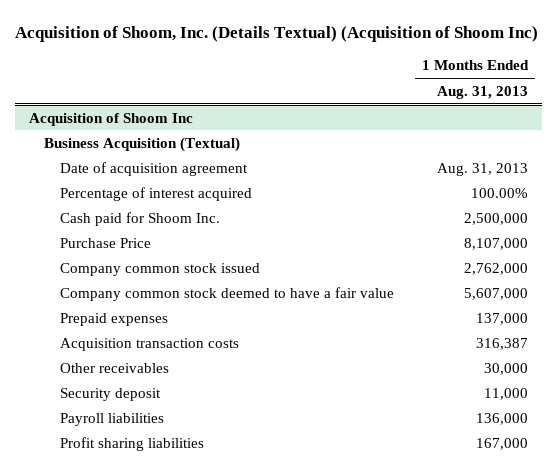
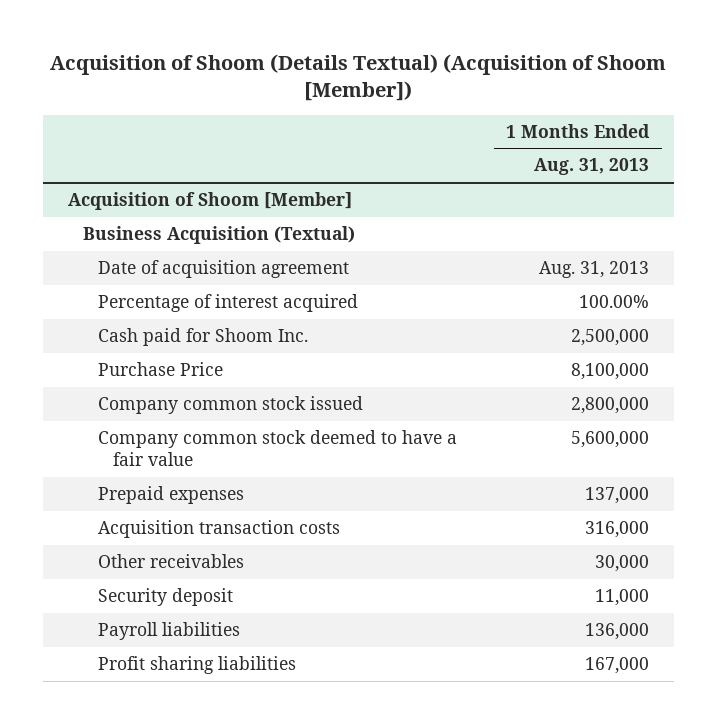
- Acquisition of Shoom, Inc. (Details Textual) (Acquisition of Shoom Inc)
+ Acquisition of Shoom (Details Textual) (Acquisition of Shoom [Member])
- Acquisition of Shoom Inc
+ Acquisition of Shoom [Member]
- Purchase Price | 8,107,000
- Company common stock issued | 2,762,000
- Company common stock deemed to have a fair value | 5,607,000
+ Purchase Price | 8,100,000
+ Company common stock issued | 2,800,000
+ Company common stock deemed to have a fair value | 5,600,000
- Acquisition transaction costs | 316,387
+ Acquisition transaction costs | 316,000

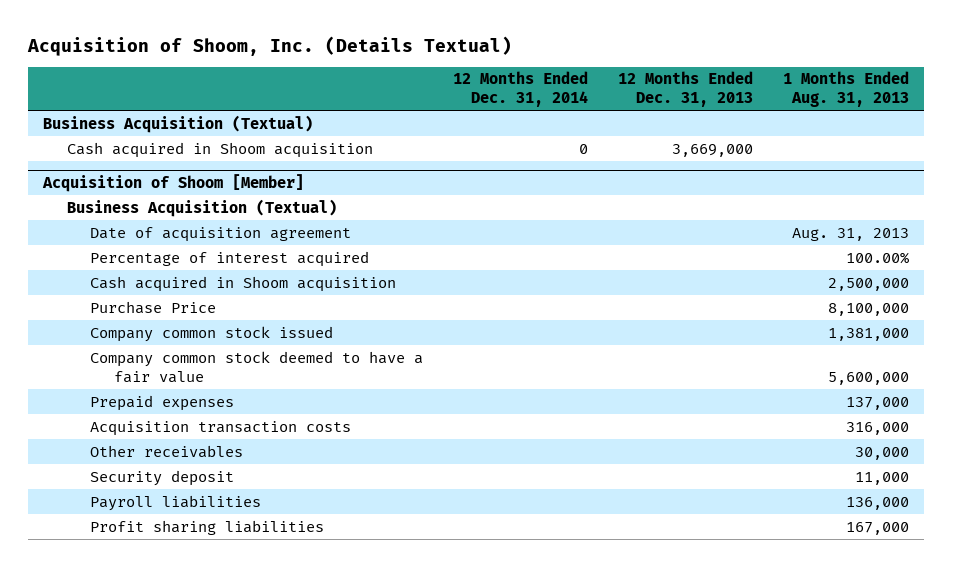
- Acquisition of Shoom (Details Textual) (Acquisition of Shoom [Member])
+ Acquisition of Shoom, Inc. (Details Textual)
- | 1 Months Ended Aug. 31, 2013
+ | 12 Months Ended Dec. 31, 2014 | 12 Months Ended Dec. 31, 2013 | 1 Months Ended Aug. 31, 2013
+ Business Acquisition (Textual)
+ Cash acquired in Shoom acquisition | 0 | 3,669,000 |
@ Acquisition of Shoom [Member]
- Cash paid for Shoom Inc. | 2,500,000
+ Cash acquired in Shoom acquisition | | | 2,500,000
- Company common stock issued | 2,800,000
+ Company common stock issued | | | 1,381,000

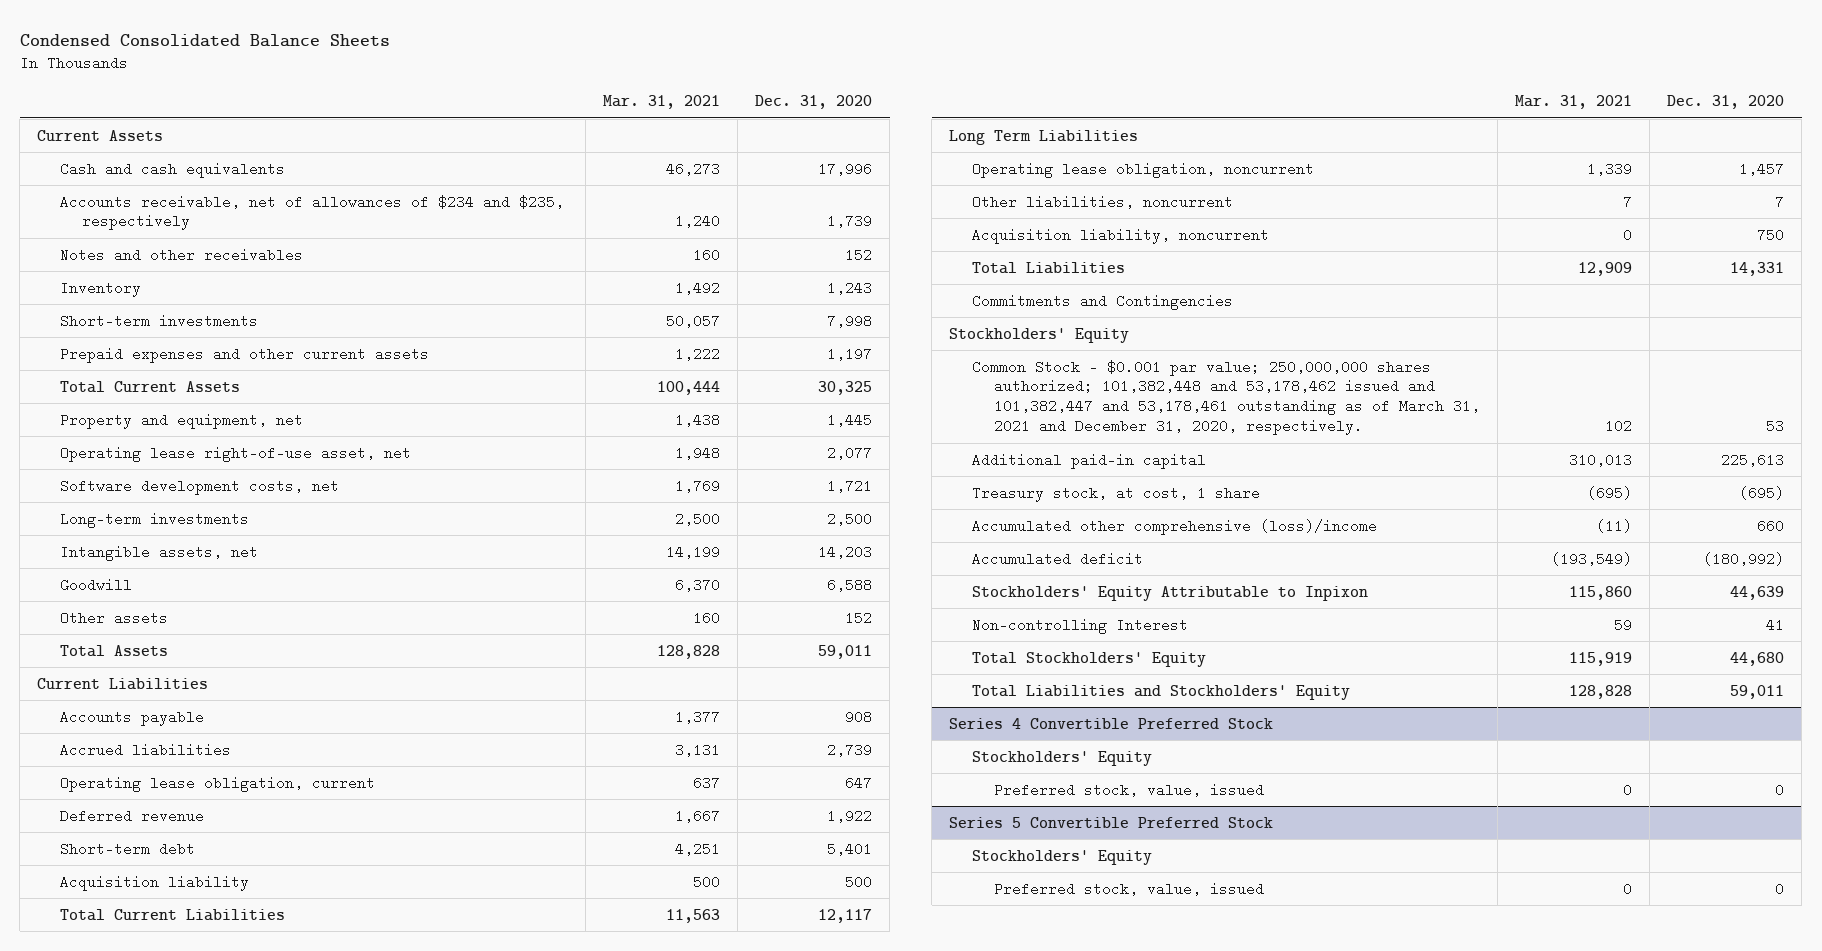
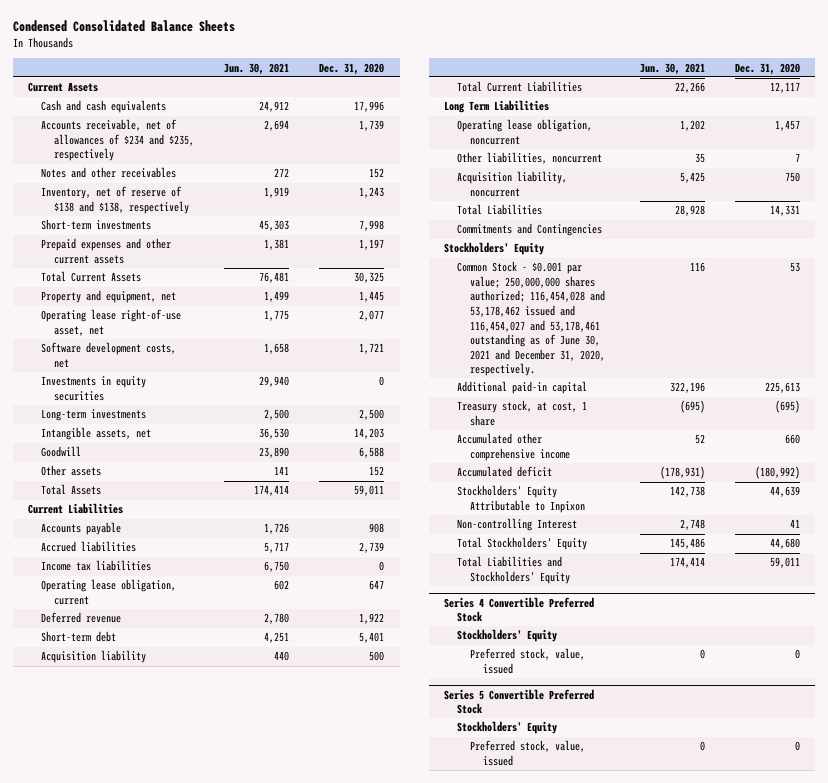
- | Mar. 31, 2021 | Dec. 31, 2020
+ | Jun. 30, 2021 | Dec. 31, 2020
- Inventory | 1,492 | 1,243
+ Inventory, net of reserve of $138 and $138, respectively | 1,919 | 1,243
+ Investments in equity securities | 29,940 | 0
+ Income tax liabilities | 6,750 | 0
- Common Stock - $0.001 par value; 250,000,000 shares authorized; 101,382,448 and 53,178,462 issued and 101,382,447 and 53,178,461 outstanding as of March 31, 2021 and December 31, 2020, respectively. | 102 | 53
+ Common Stock - $0.001 par value; 250,000,000 shares authorized; 116,454,028 and 53,178,462 issued and 116,454,027 and 53,178,461 outstanding as of June 30, 2021 and December 31, 2020, respectively. | 116 | 53
- Accumulated other comprehensive (loss)/income | (11) | 660
+ Accumulated other comprehensive income | 52 | 660

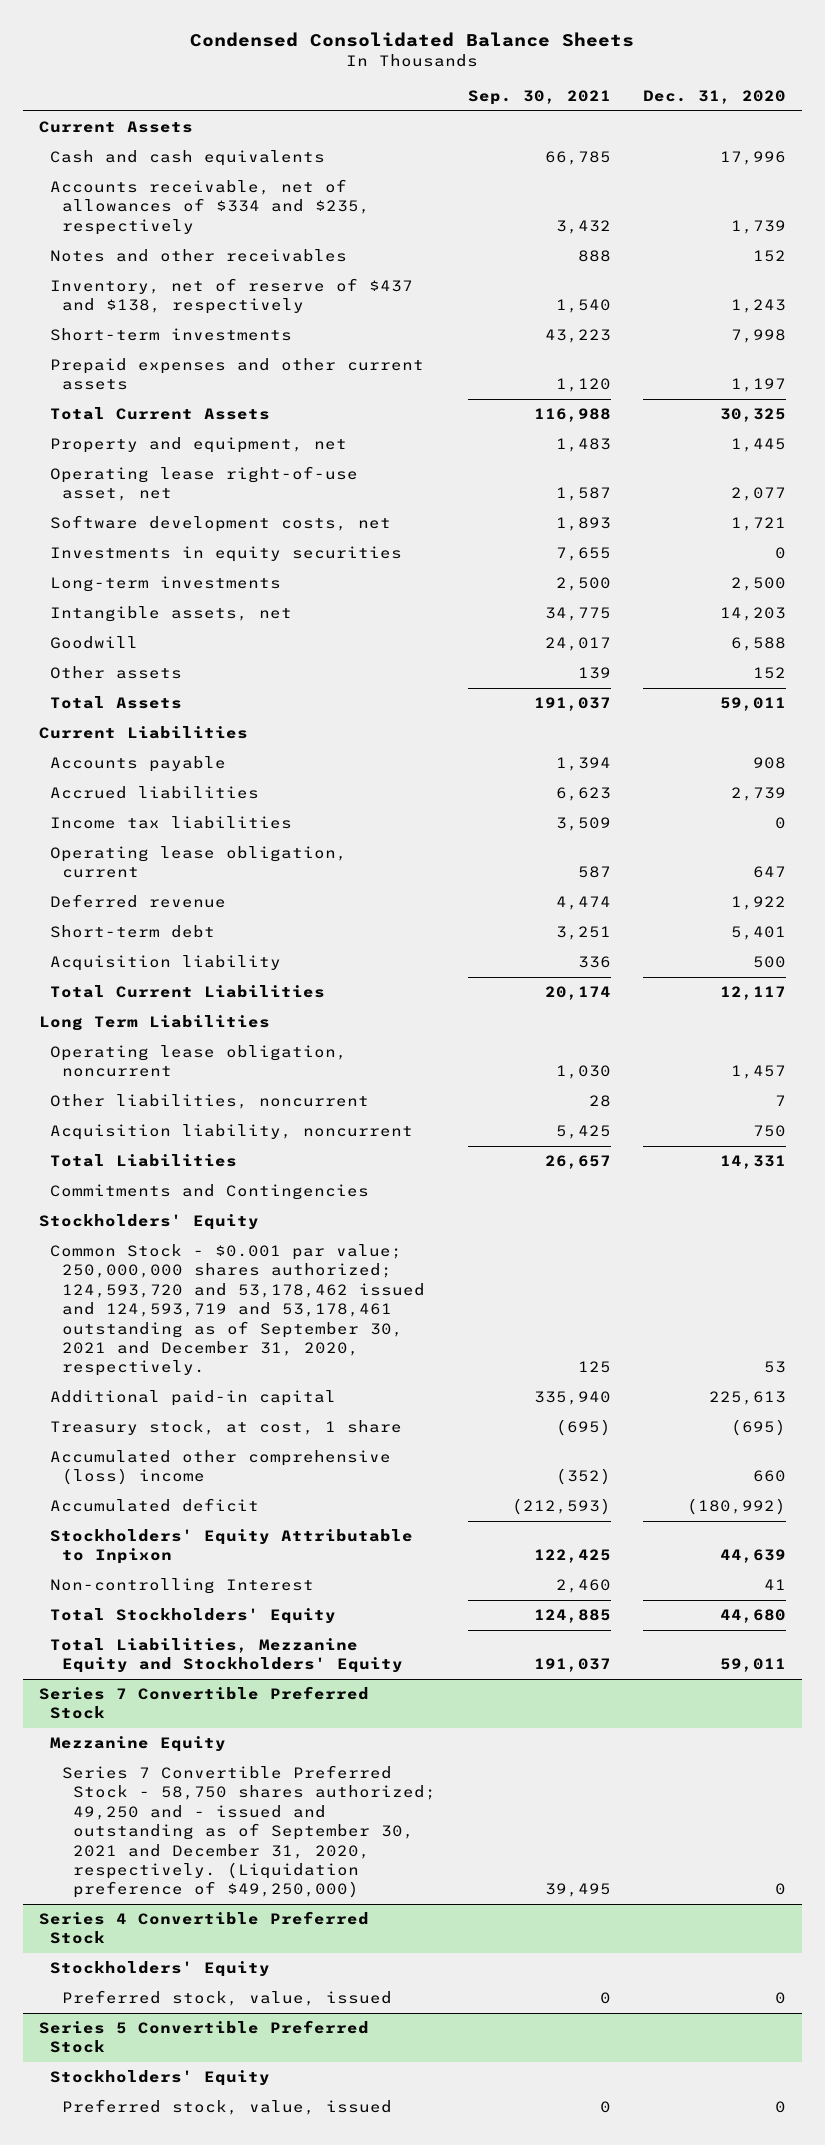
- | Jun. 30, 2021 | Dec. 31, 2020
+ | Sep. 30, 2021 | Dec. 31, 2020
- Accounts receivable, net of allowances of $234 and $235, respectively | 2,694 | 1,739
+ Accounts receivable, net of allowances of $334 and $235, respectively | 3,432 | 1,739
- Inventory, net of reserve of $138 and $138, respectively | 1,919 | 1,243
+ Inventory, net of reserve of $437 and $138, respectively | 1,540 | 1,243
- Common Stock - $0.001 par value; 250,000,000 shares authorized; 116,454,028 and 53,178,462 issued and 116,454,027 and 53,178,461 outstanding as of June 30, 2021 and December 31, 2020, respectively. | 116 | 53
+ Common Stock - $0.001 par value; 250,000,000 shares authorized; 124,593,720 and 53,178,462 issued and 124,593,719 and 53,178,461 outstanding as of September 30, 2021 and December 31, 2020, respectively. | 125 | 53
- Accumulated other comprehensive income | 52 | 660
+ Accumulated other comprehensive (loss) income | (352) | 660
- Total Liabilities and Stockholders' Equity | 174,414 | 59,011
+ Total Liabilities, Mezzanine Equity and Stockholders' Equity | 191,037 | 59,011
+ Series 7 Convertible Preferred Stock
+ Mezzanine Equity
+ Series 7 Convertible Preferred Stock - 58,750 shares authorized; 49,250 and - issued and outstanding as of September 30, 2021 and December 31, 2020, respectively. (Liquidation preference of $49,250,000) | 39,495 | 0

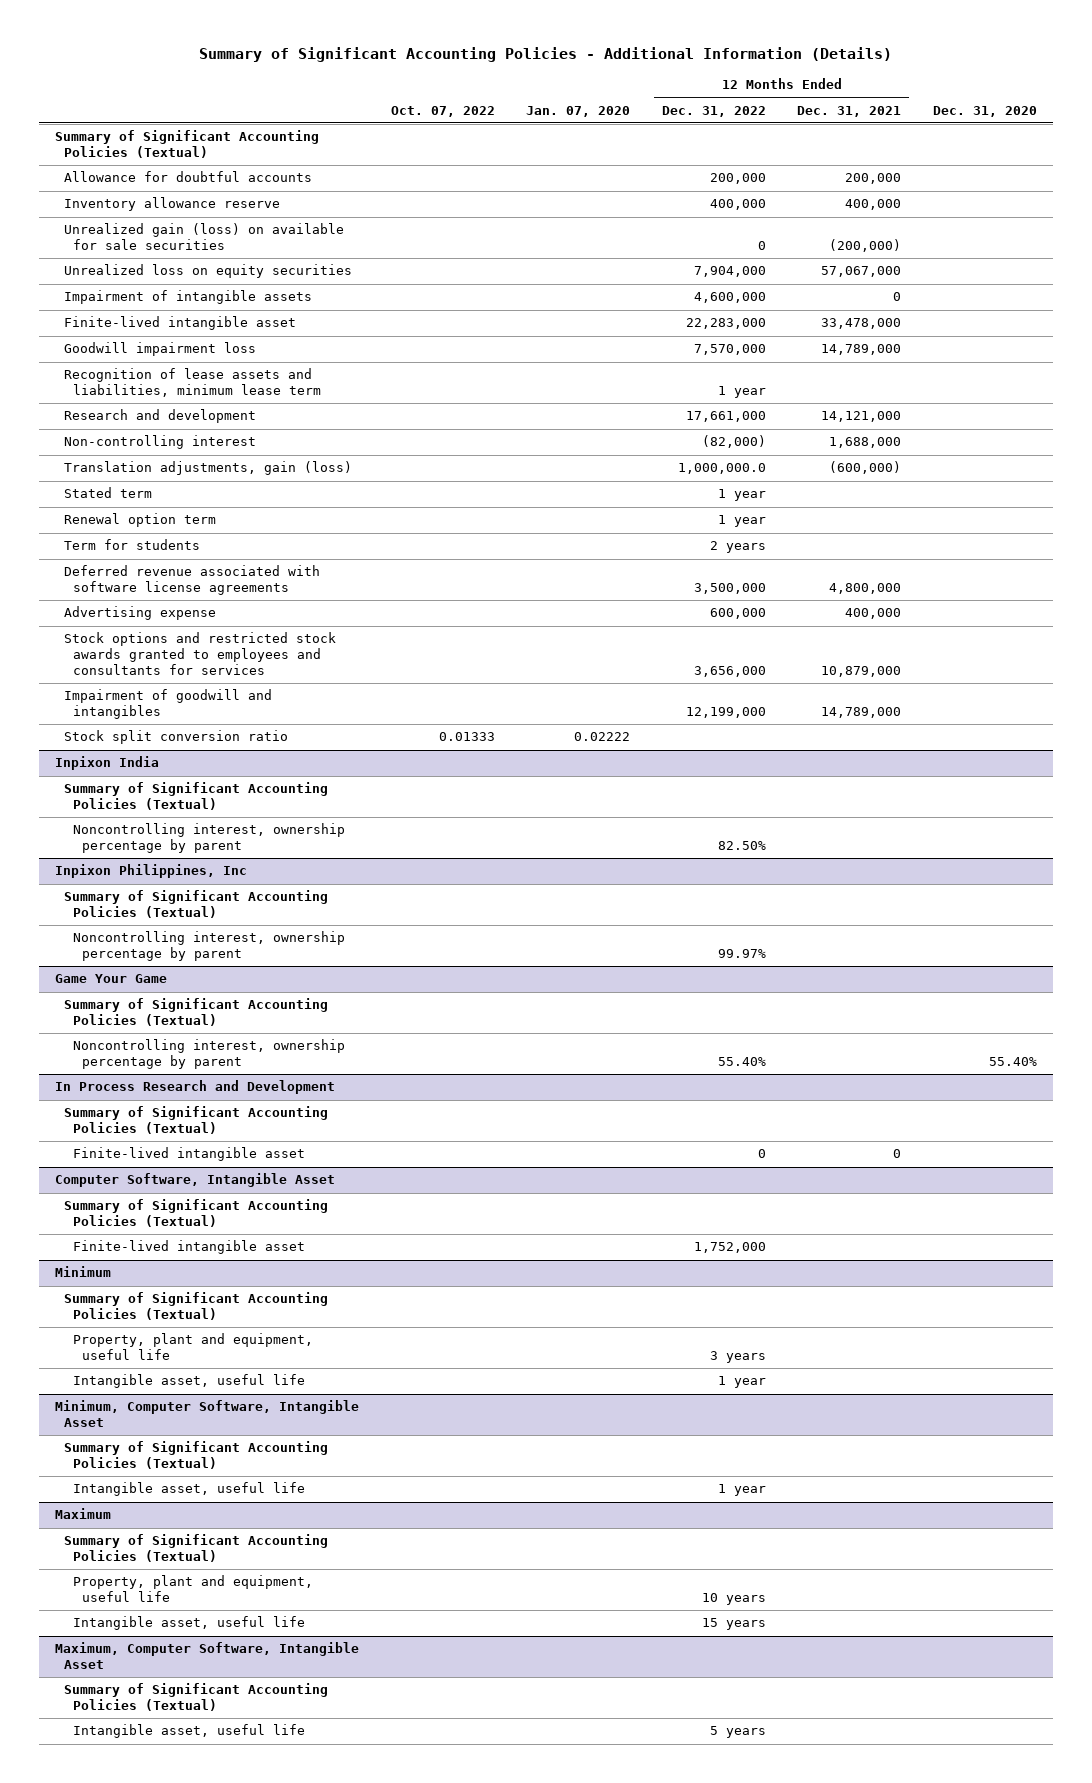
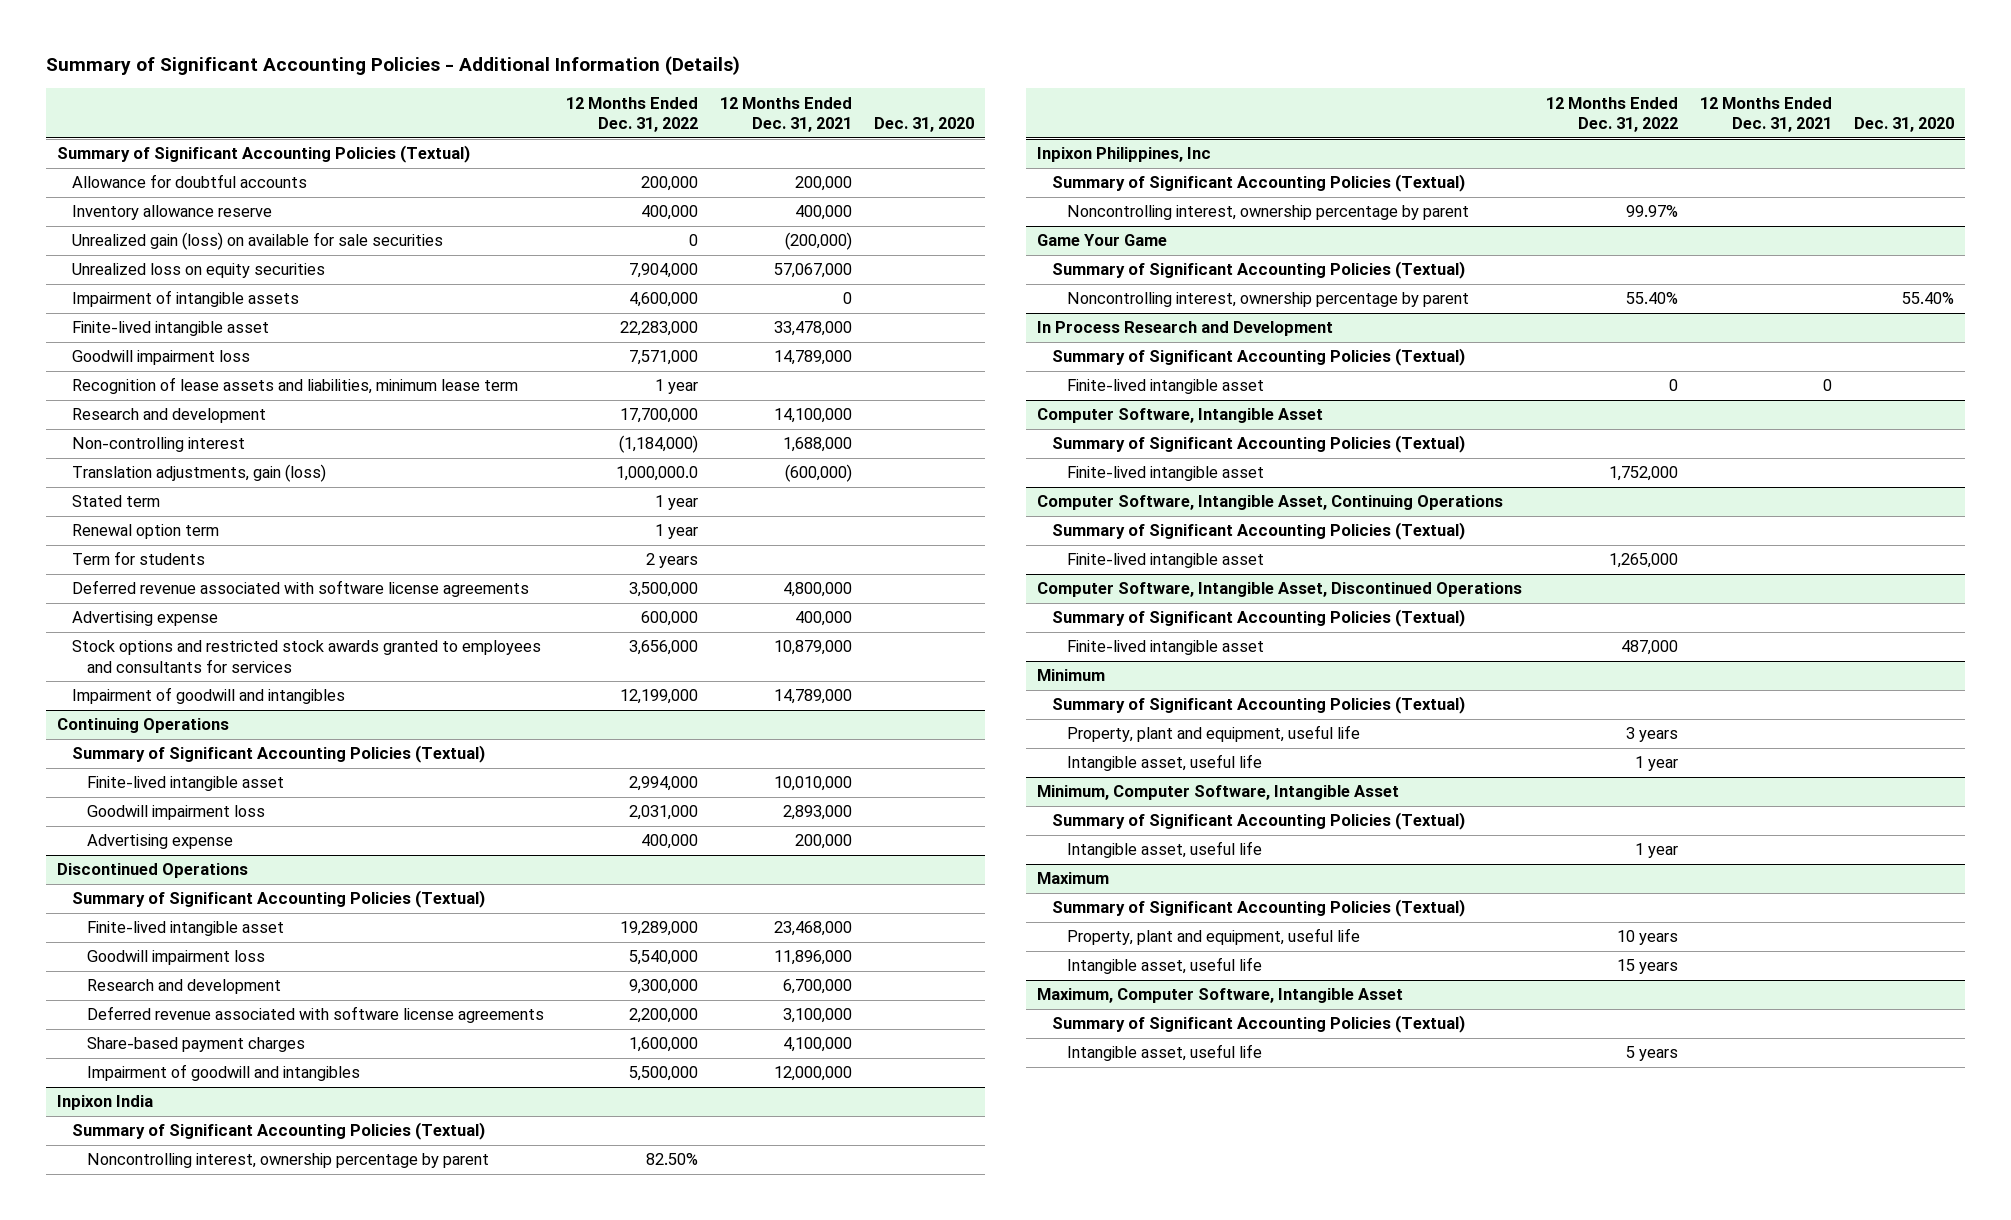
- | Oct. 07, 2022 | Jan. 07, 2020 | 12 Months Ended Dec. 31, 2022 | 12 Months Ended Dec. 31, 2021 | Dec. 31, 2020
+ | 12 Months Ended Dec. 31, 2022 | 12 Months Ended Dec. 31, 2021 | Dec. 31, 2020
- Goodwill impairment loss | | | 7,570,000 | 14,789,000 |
+ Goodwill impairment loss | 7,571,000 | 14,789,000 |
- Research and development | | | 17,661,000 | 14,121,000 |
- Non-controlling interest | | | (82,000) | 1,688,000 |
+ Research and development | 17,700,000 | 14,100,000 |
+ Non-controlling interest | (1,184,000) | 1,688,000 |
- Stock split conversion ratio | 0.01333 | 0.02222 | | |
+ Continuing Operations
+ Summary of Significant Accounting Policies (Textual)
+ Finite-lived intangible asset | 2,994,000 | 10,010,000 |
+ Goodwill impairment loss | 2,031,000 | 2,893,000 |
+ Advertising expense | 400,000 | 200,000 |
+ Discontinued Operations
+ Summary of Significant Accounting Policies (Textual)
+ Finite-lived intangible asset | 19,289,000 | 23,468,000 |
+ Goodwill impairment loss | 5,540,000 | 11,896,000 |
+ Research and development | 9,300,000 | 6,700,000 |
+ Deferred revenue associated with software license agreements | 2,200,000 | 3,100,000 |
+ Share-based payment charges | 1,600,000 | 4,100,000 |
+ Impairment of goodwill and intangibles | 5,500,000 | 12,000,000 |
+ Computer Software, Intangible Asset, Continuing Operations
+ Summary of Significant Accounting Policies (Textual)
+ Finite-lived intangible asset | 1,265,000 | |
+ Computer Software, Intangible Asset, Discontinued Operations
+ Summary of Significant Accounting Policies (Textual)
+ Finite-lived intangible asset | 487,000 | |

